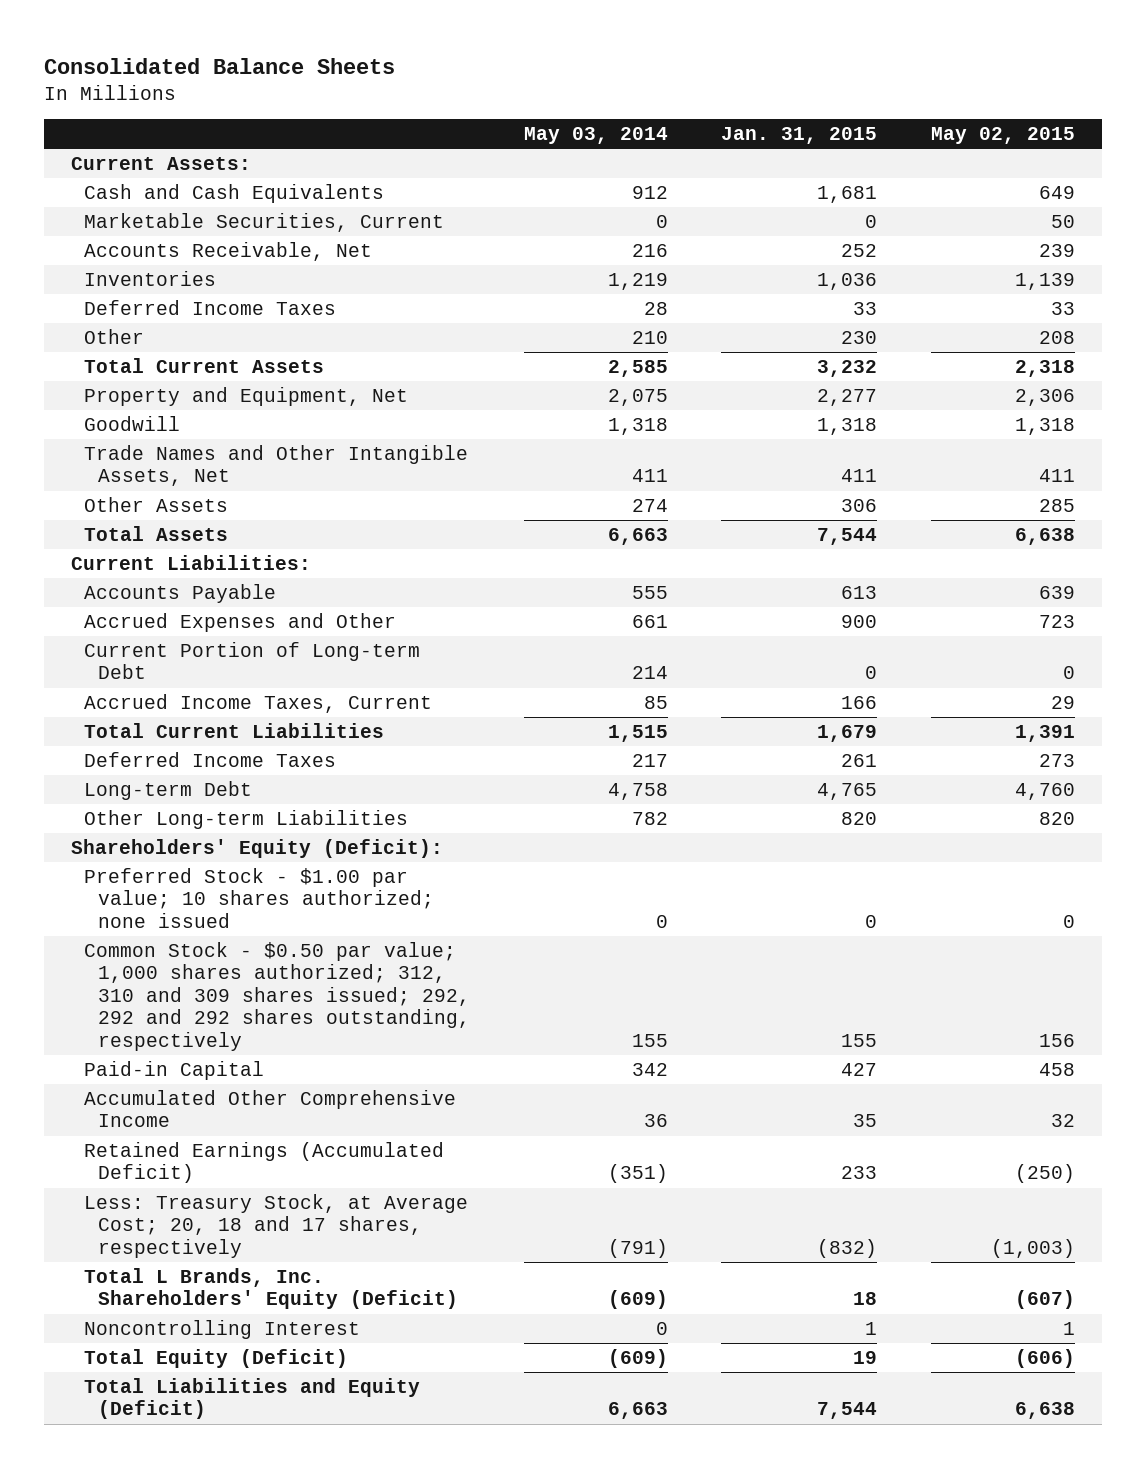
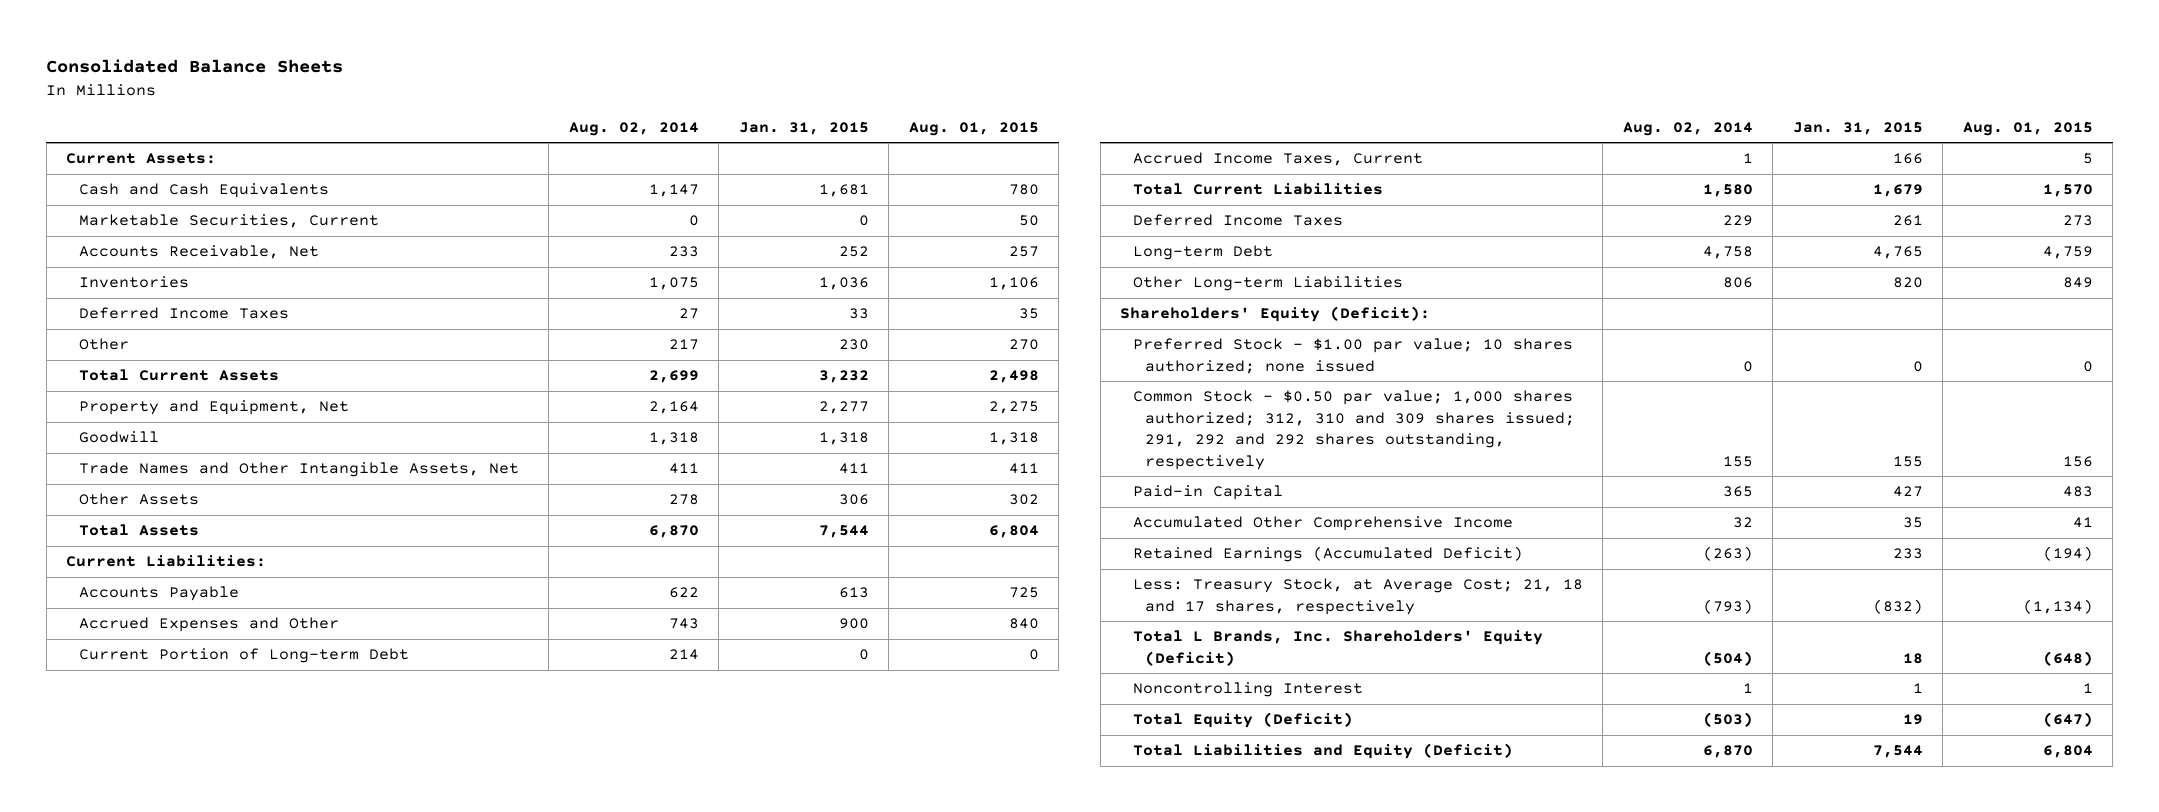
- | May 03, 2014 | Jan. 31, 2015 | May 02, 2015
+ | Aug. 02, 2014 | Jan. 31, 2015 | Aug. 01, 2015
- Common Stock - $0.50 par value; 1,000 shares authorized; 312, 310 and 309 shares issued; 292, 292 and 292 shares outstanding, respectively | 155 | 155 | 156
+ Common Stock - $0.50 par value; 1,000 shares authorized; 312, 310 and 309 shares issued; 291, 292 and 292 shares outstanding, respectively | 155 | 155 | 156
- Less: Treasury Stock, at Average Cost; 20, 18 and 17 shares, respectively | (791) | (832) | (1,003)
+ Less: Treasury Stock, at Average Cost; 21, 18 and 17 shares, respectively | (793) | (832) | (1,134)

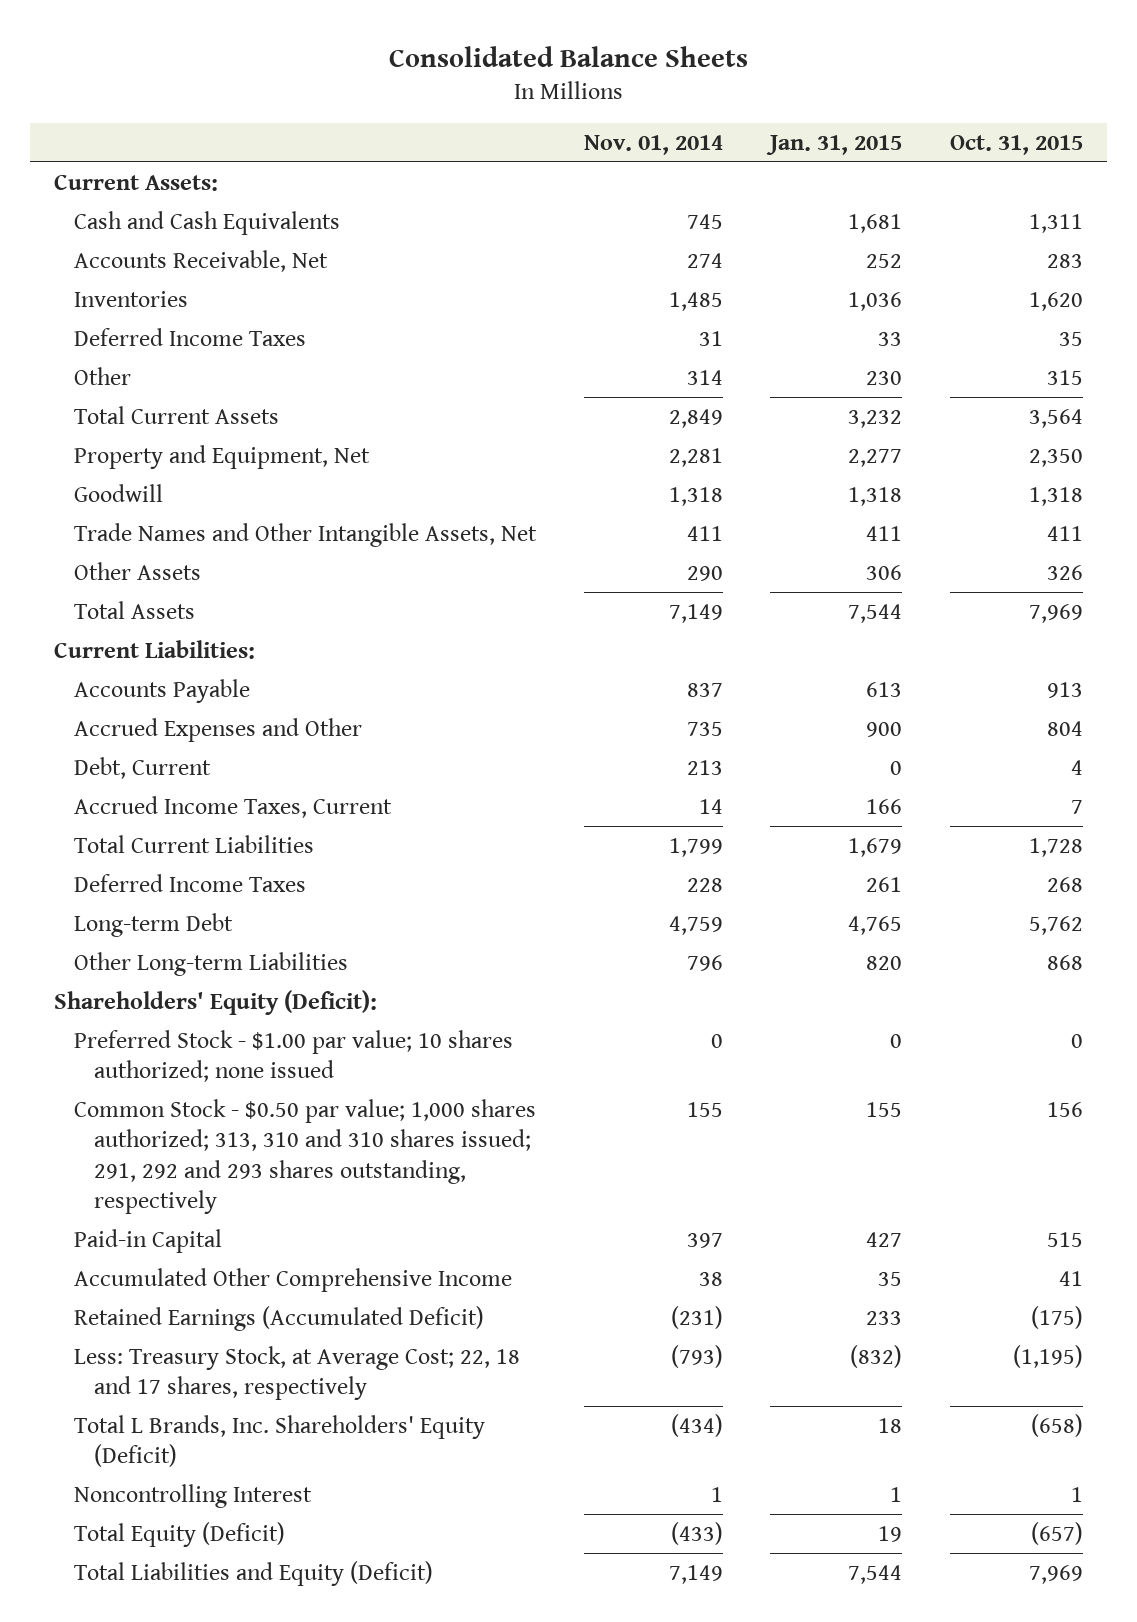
- | Aug. 02, 2014 | Jan. 31, 2015 | Aug. 01, 2015
+ | Nov. 01, 2014 | Jan. 31, 2015 | Oct. 31, 2015
- Marketable Securities, Current | 0 | 0 | 50
- Current Portion of Long-term Debt | 214 | 0 | 0
+ Debt, Current | 213 | 0 | 4
- Common Stock - $0.50 par value; 1,000 shares authorized; 312, 310 and 309 shares issued; 291, 292 and 292 shares outstanding, respectively | 155 | 155 | 156
+ Common Stock - $0.50 par value; 1,000 shares authorized; 313, 310 and 310 shares issued; 291, 292 and 293 shares outstanding, respectively | 155 | 155 | 156
- Less: Treasury Stock, at Average Cost; 21, 18 and 17 shares, respectively | (793) | (832) | (1,134)
+ Less: Treasury Stock, at Average Cost; 22, 18 and 17 shares, respectively | (793) | (832) | (1,195)

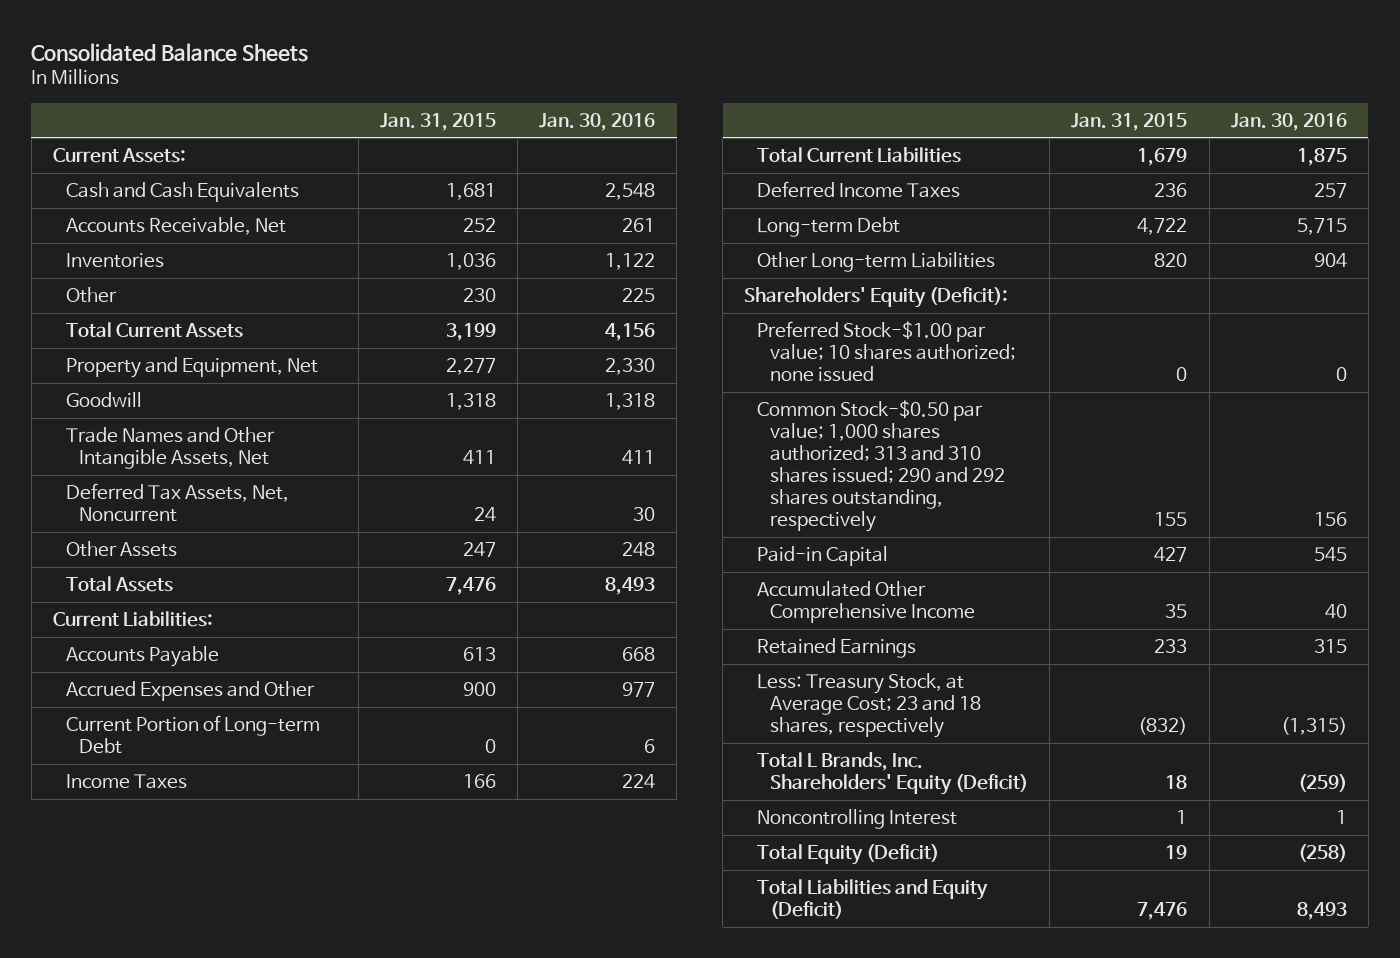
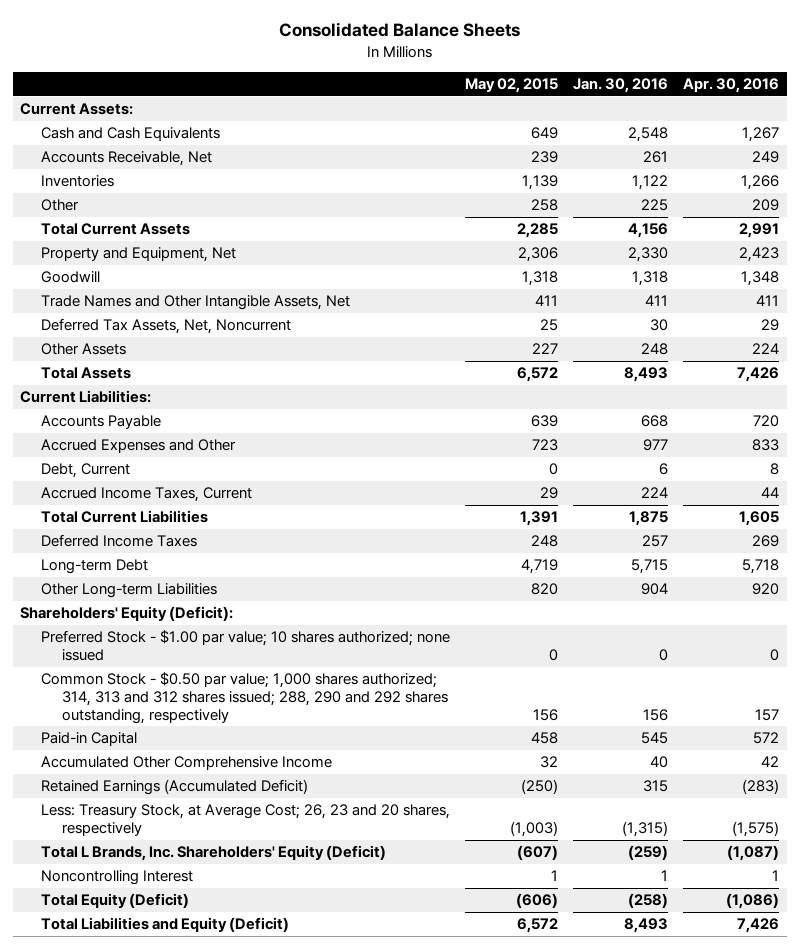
- | Jan. 31, 2015 | Jan. 30, 2016
+ | May 02, 2015 | Jan. 30, 2016 | Apr. 30, 2016
- Current Portion of Long-term Debt | 0 | 6
- Income Taxes | 166 | 224
+ Debt, Current | 0 | 6 | 8
+ Accrued Income Taxes, Current | 29 | 224 | 44
- Preferred Stock-$1.00 par value; 10 shares authorized; none issued | 0 | 0
- Common Stock-$0.50 par value; 1,000 shares authorized; 313 and 310 shares issued; 290 and 292 shares outstanding, respectively | 155 | 156
+ Preferred Stock - $1.00 par value; 10 shares authorized; none issued | 0 | 0 | 0
+ Common Stock - $0.50 par value; 1,000 shares authorized; 314, 313 and 312 shares issued; 288, 290 and 292 shares outstanding, respectively | 156 | 156 | 157
- Retained Earnings | 233 | 315
- Less: Treasury Stock, at Average Cost; 23 and 18 shares, respectively | (832) | (1,315)
+ Retained Earnings (Accumulated Deficit) | (250) | 315 | (283)
+ Less: Treasury Stock, at Average Cost; 26, 23 and 20 shares, respectively | (1,003) | (1,315) | (1,575)

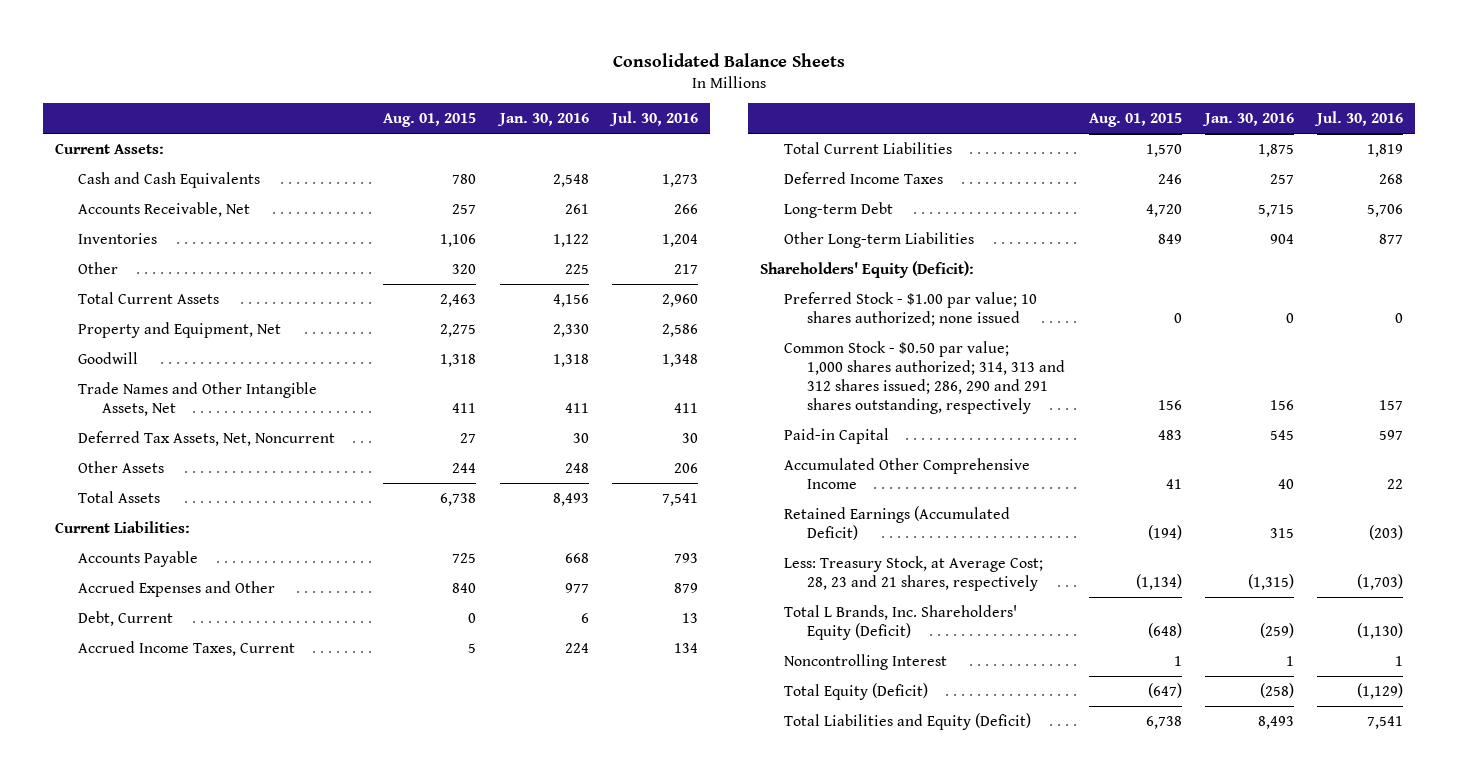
- | May 02, 2015 | Jan. 30, 2016 | Apr. 30, 2016
+ | Aug. 01, 2015 | Jan. 30, 2016 | Jul. 30, 2016
- Common Stock - $0.50 par value; 1,000 shares authorized; 314, 313 and 312 shares issued; 288, 290 and 292 shares outstanding, respectively | 156 | 156 | 157
+ Common Stock - $0.50 par value; 1,000 shares authorized; 314, 313 and 312 shares issued; 286, 290 and 291 shares outstanding, respectively | 156 | 156 | 157
- Less: Treasury Stock, at Average Cost; 26, 23 and 20 shares, respectively | (1,003) | (1,315) | (1,575)
+ Less: Treasury Stock, at Average Cost; 28, 23 and 21 shares, respectively | (1,134) | (1,315) | (1,703)

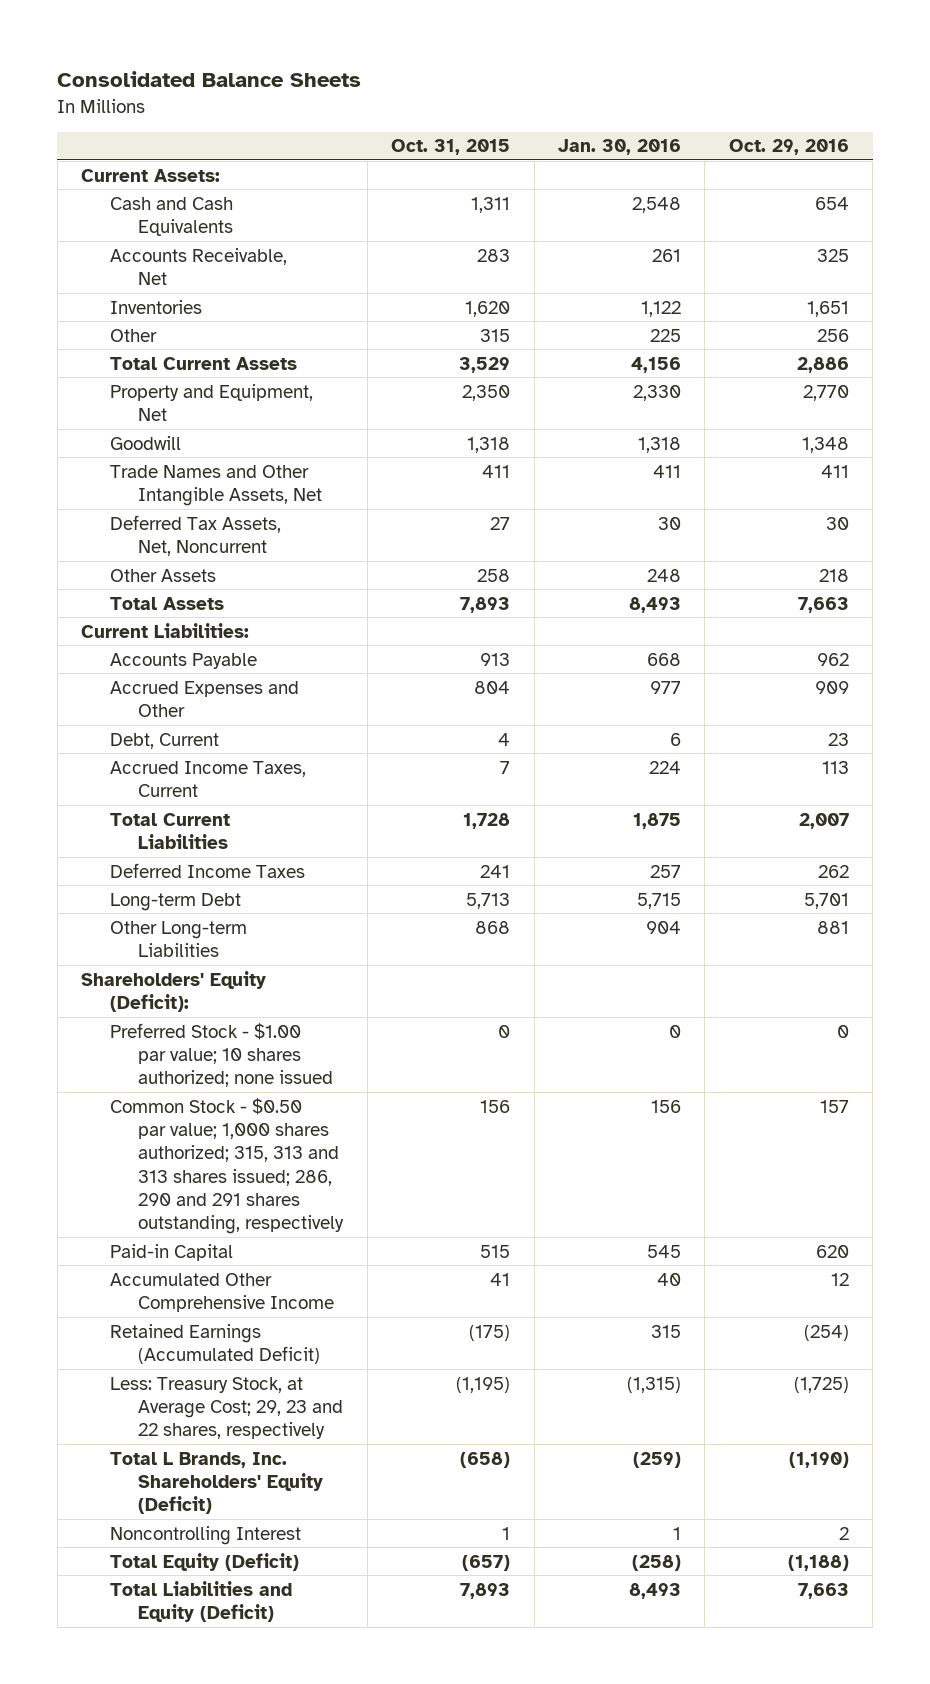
- | Aug. 01, 2015 | Jan. 30, 2016 | Jul. 30, 2016
+ | Oct. 31, 2015 | Jan. 30, 2016 | Oct. 29, 2016
- Common Stock - $0.50 par value; 1,000 shares authorized; 314, 313 and 312 shares issued; 286, 290 and 291 shares outstanding, respectively | 156 | 156 | 157
+ Common Stock - $0.50 par value; 1,000 shares authorized; 315, 313 and 313 shares issued; 286, 290 and 291 shares outstanding, respectively | 156 | 156 | 157
- Less: Treasury Stock, at Average Cost; 28, 23 and 21 shares, respectively | (1,134) | (1,315) | (1,703)
+ Less: Treasury Stock, at Average Cost; 29, 23 and 22 shares, respectively | (1,195) | (1,315) | (1,725)

